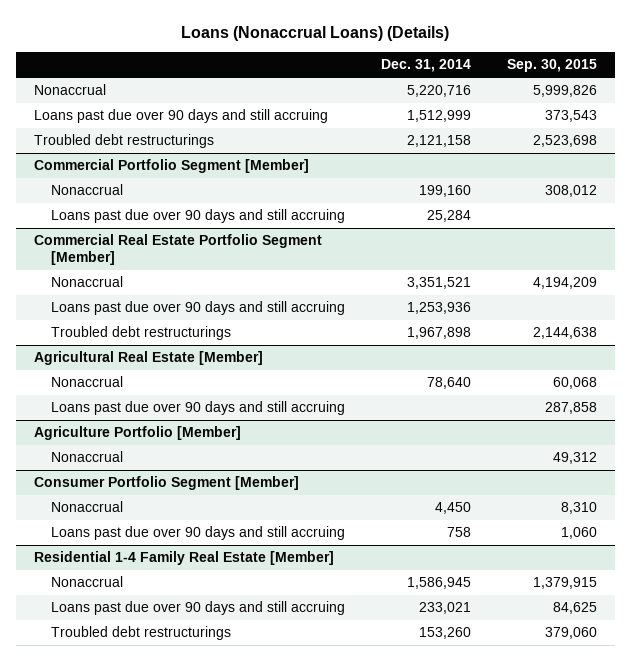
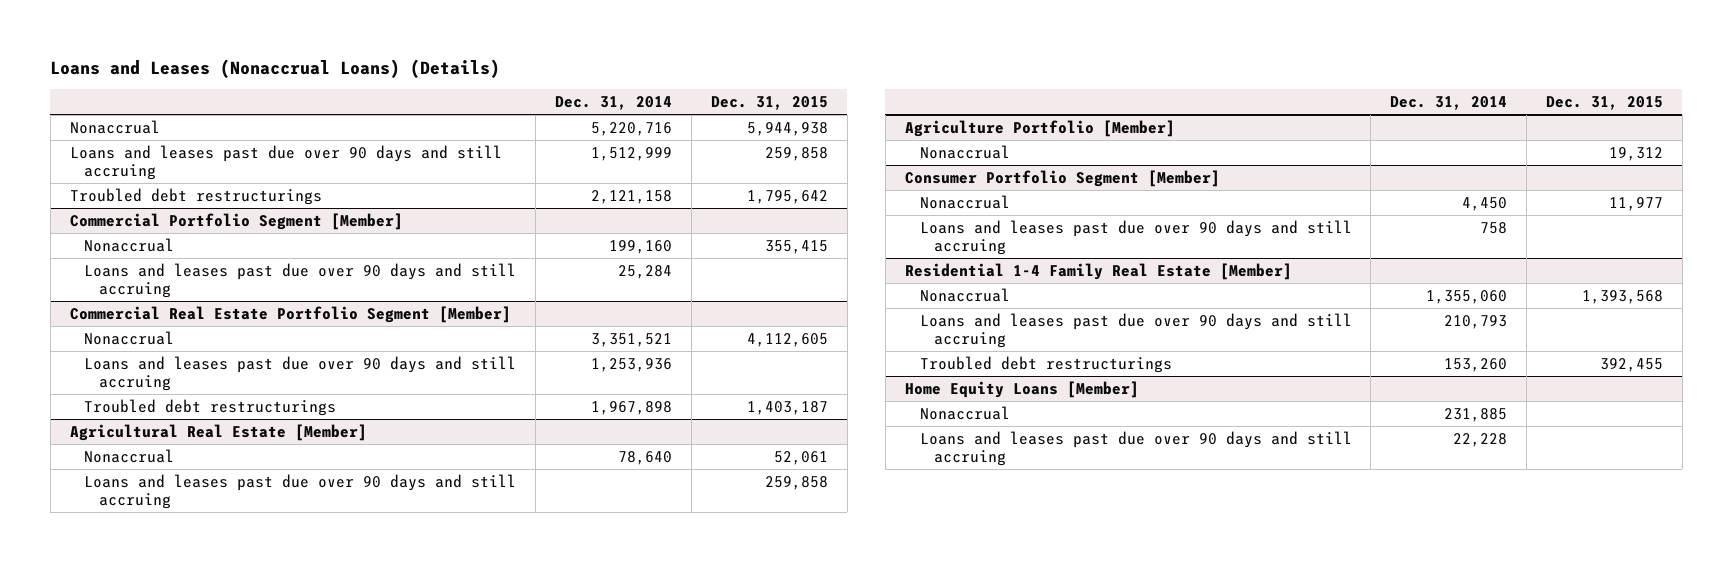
- Loans (Nonaccrual Loans) (Details)
+ Loans and Leases (Nonaccrual Loans) (Details)
- | Dec. 31, 2014 | Sep. 30, 2015
+ | Dec. 31, 2014 | Dec. 31, 2015
- Loans past due over 90 days and still accruing | 1,512,999 | 373,543
+ Loans and leases past due over 90 days and still accruing | 1,512,999 | 259,858
@ Commercial Portfolio Segment [Member]
- Loans past due over 90 days and still accruing | 25,284 |
+ Loans and leases past due over 90 days and still accruing | 25,284 |
@ Commercial Real Estate Portfolio Segment [Member]
- Loans past due over 90 days and still accruing | 1,253,936 |
+ Loans and leases past due over 90 days and still accruing | 1,253,936 |
@ Agricultural Real Estate [Member]
- Loans past due over 90 days and still accruing | | 287,858
+ Loans and leases past due over 90 days and still accruing | | 259,858
@ Consumer Portfolio Segment [Member]
- Loans past due over 90 days and still accruing | 758 | 1,060
+ Loans and leases past due over 90 days and still accruing | 758 |
@ Residential 1-4 Family Real Estate [Member]
- Nonaccrual | 1,586,945 | 1,379,915
- Loans past due over 90 days and still accruing | 233,021 | 84,625
+ Nonaccrual | 1,355,060 | 1,393,568
+ Loans and leases past due over 90 days and still accruing | 210,793 |
+ Home Equity Loans [Member]
+ Nonaccrual | 231,885 |
+ Loans and leases past due over 90 days and still accruing | 22,228 |

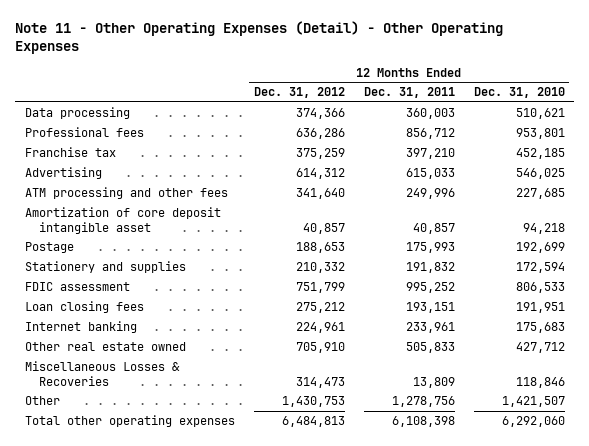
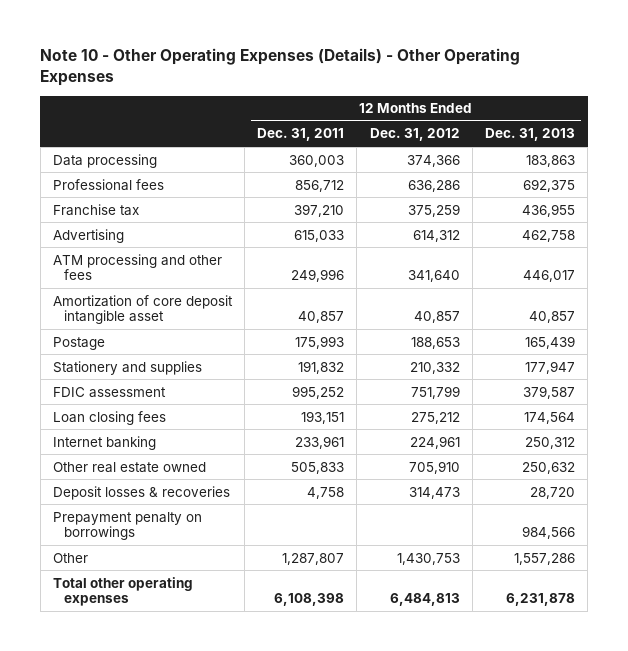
- Note 11 - Other Operating Expenses (Detail) - Other Operating Expenses
+ Note 10 - Other Operating Expenses (Details) - Other Operating Expenses
- | 12 Months Ended Dec. 31, 2012 | 12 Months Ended Dec. 31, 2011 | 12 Months Ended Dec. 31, 2010
+ | 12 Months Ended Dec. 31, 2011 | 12 Months Ended Dec. 31, 2012 | 12 Months Ended Dec. 31, 2013
- Miscellaneous Losses & Recoveries | 314,473 | 13,809 | 118,846
- Other | 1,430,753 | 1,278,756 | 1,421,507
+ Deposit losses & recoveries | 4,758 | 314,473 | 28,720
+ Prepayment penalty on borrowings | | | 984,566
+ Other | 1,287,807 | 1,430,753 | 1,557,286

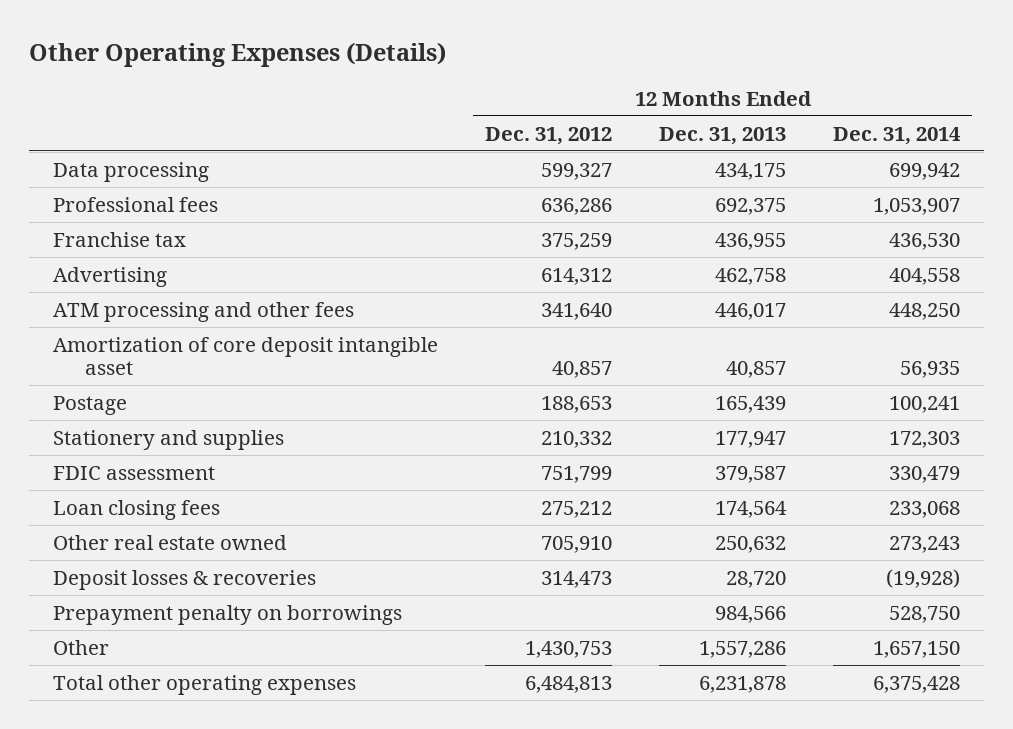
- Note 10 - Other Operating Expenses (Details) - Other Operating Expenses
+ Other Operating Expenses (Details)
- | 12 Months Ended Dec. 31, 2011 | 12 Months Ended Dec. 31, 2012 | 12 Months Ended Dec. 31, 2013
+ | 12 Months Ended Dec. 31, 2012 | 12 Months Ended Dec. 31, 2013 | 12 Months Ended Dec. 31, 2014
- Data processing | 360,003 | 374,366 | 183,863
+ Data processing | 599,327 | 434,175 | 699,942
- Internet banking | 233,961 | 224,961 | 250,312

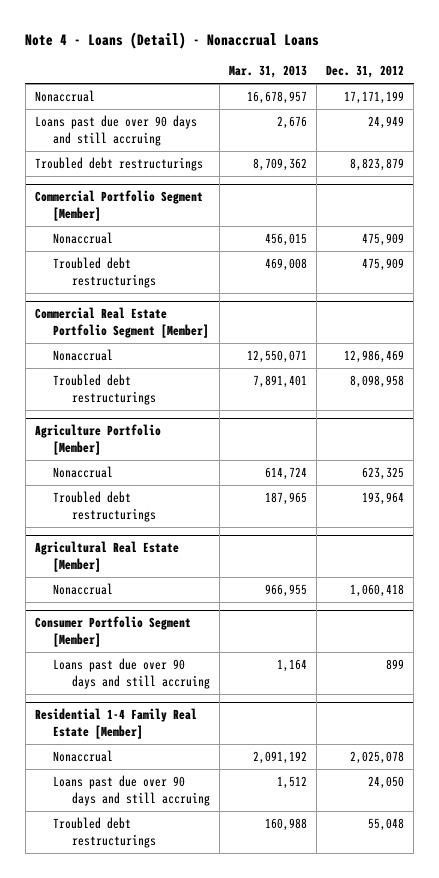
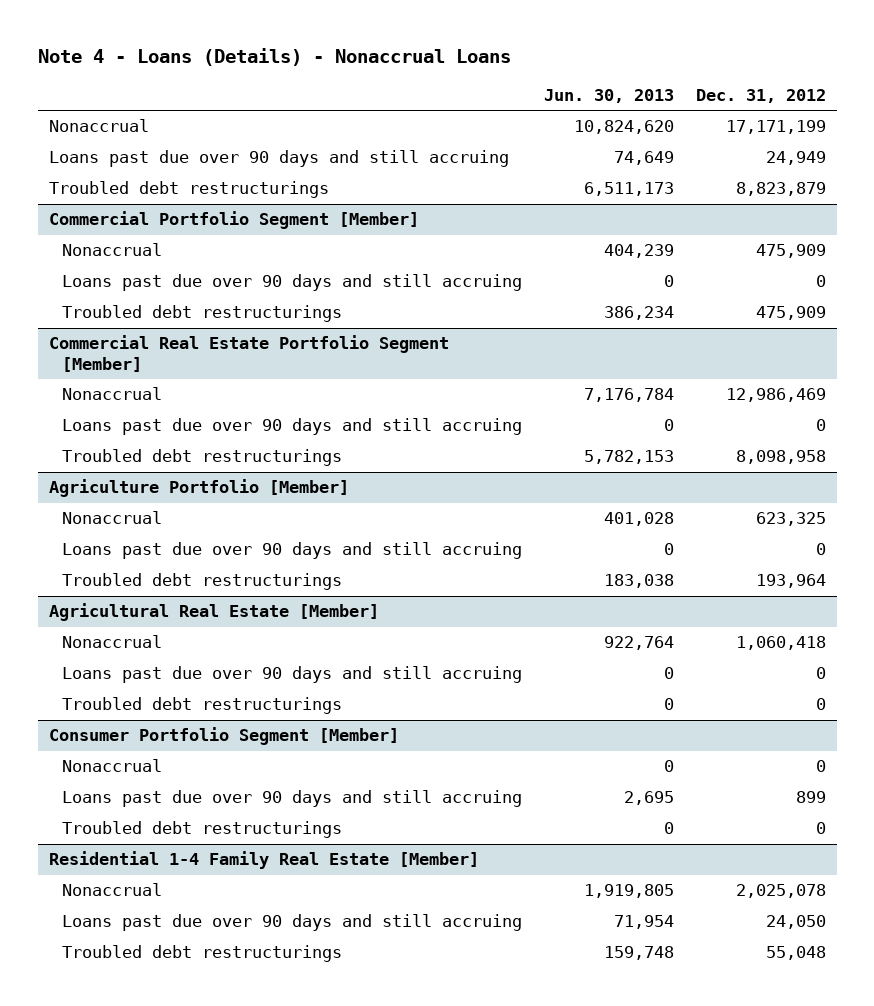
- Note 4 - Loans (Detail) - Nonaccrual Loans
+ Note 4 - Loans (Details) - Nonaccrual Loans
- | Mar. 31, 2013 | Dec. 31, 2012
+ | Jun. 30, 2013 | Dec. 31, 2012
@ Commercial Portfolio Segment [Member]
+ Loans past due over 90 days and still accruing | 0 | 0
@ Commercial Real Estate Portfolio Segment [Member]
+ Loans past due over 90 days and still accruing | 0 | 0
@ Agriculture Portfolio [Member]
+ Loans past due over 90 days and still accruing | 0 | 0
@ Agricultural Real Estate [Member]
+ Loans past due over 90 days and still accruing | 0 | 0
+ Troubled debt restructurings | 0 | 0
@ Consumer Portfolio Segment [Member]
+ Nonaccrual | 0 | 0
+ Troubled debt restructurings | 0 | 0

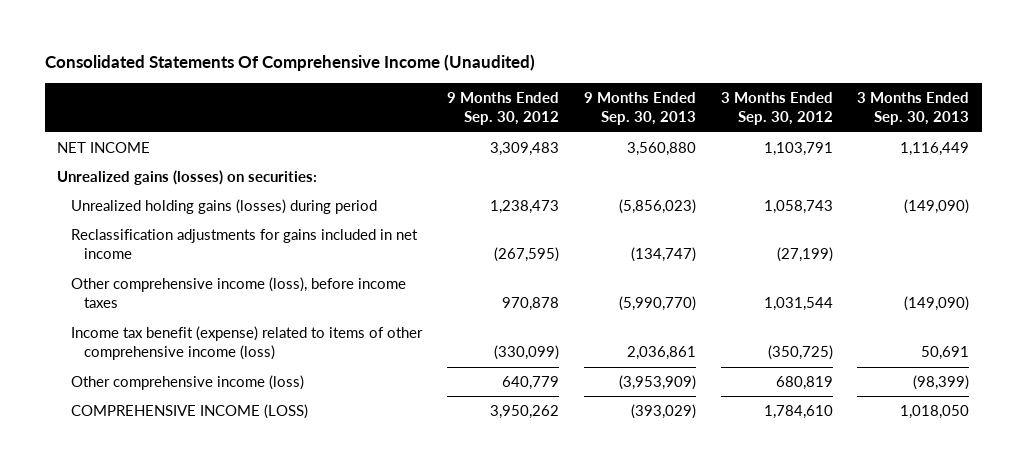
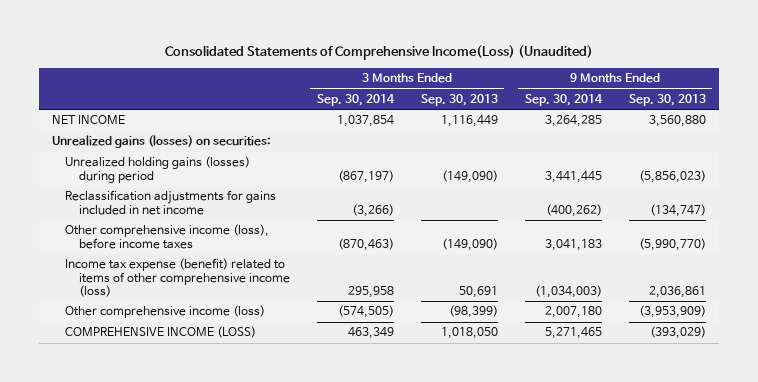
- Consolidated Statements Of Comprehensive Income (Unaudited)
+ Consolidated Statements of Comprehensive Income(Loss) (Unaudited)
- | 9 Months Ended Sep. 30, 2012 | 9 Months Ended Sep. 30, 2013 | 3 Months Ended Sep. 30, 2012 | 3 Months Ended Sep. 30, 2013
+ | 3 Months Ended Sep. 30, 2014 | 3 Months Ended Sep. 30, 2013 | 9 Months Ended Sep. 30, 2014 | 9 Months Ended Sep. 30, 2013
- Income tax benefit (expense) related to items of other comprehensive income (loss) | (330,099) | 2,036,861 | (350,725) | 50,691
+ Income tax expense (benefit) related to items of other comprehensive income (loss) | 295,958 | 50,691 | (1,034,003) | 2,036,861

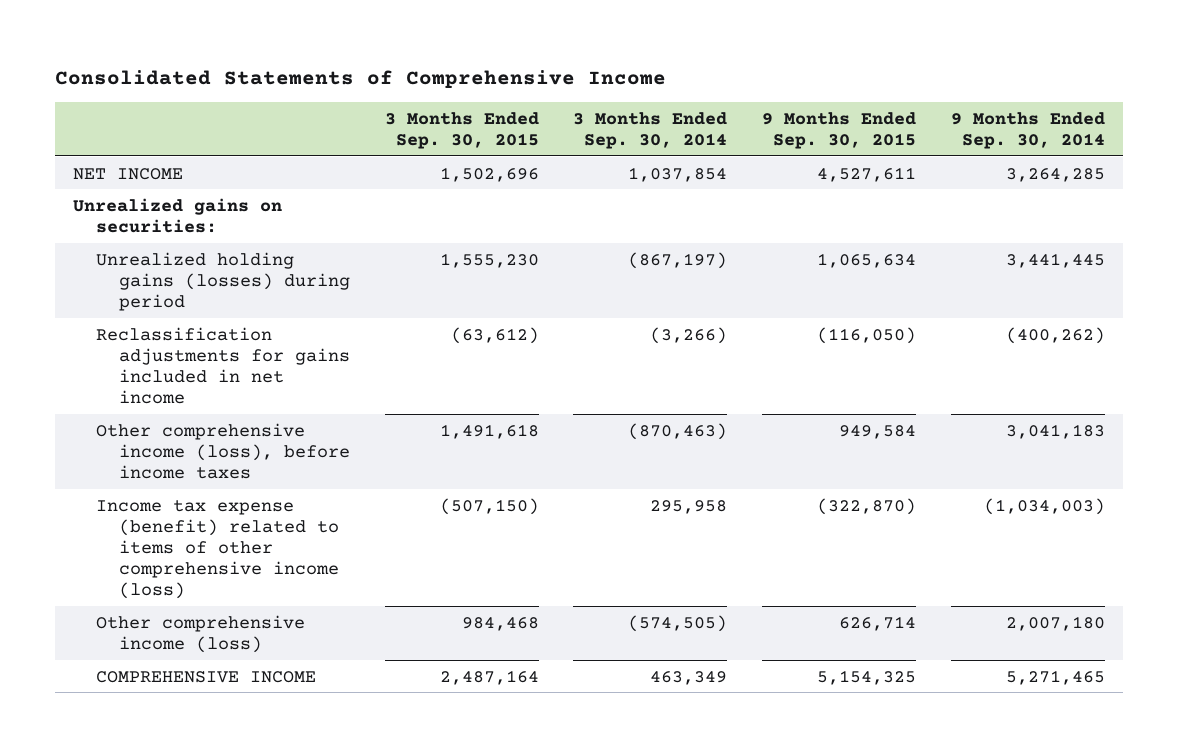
- Consolidated Statements of Comprehensive Income(Loss) (Unaudited)
+ Consolidated Statements of Comprehensive Income
- | 3 Months Ended Sep. 30, 2014 | 3 Months Ended Sep. 30, 2013 | 9 Months Ended Sep. 30, 2014 | 9 Months Ended Sep. 30, 2013
+ | 3 Months Ended Sep. 30, 2015 | 3 Months Ended Sep. 30, 2014 | 9 Months Ended Sep. 30, 2015 | 9 Months Ended Sep. 30, 2014
- Unrealized gains (losses) on securities:
+ Unrealized gains on securities:
- COMPREHENSIVE INCOME (LOSS) | 463,349 | 1,018,050 | 5,271,465 | (393,029)
+ COMPREHENSIVE INCOME | 2,487,164 | 463,349 | 5,154,325 | 5,271,465

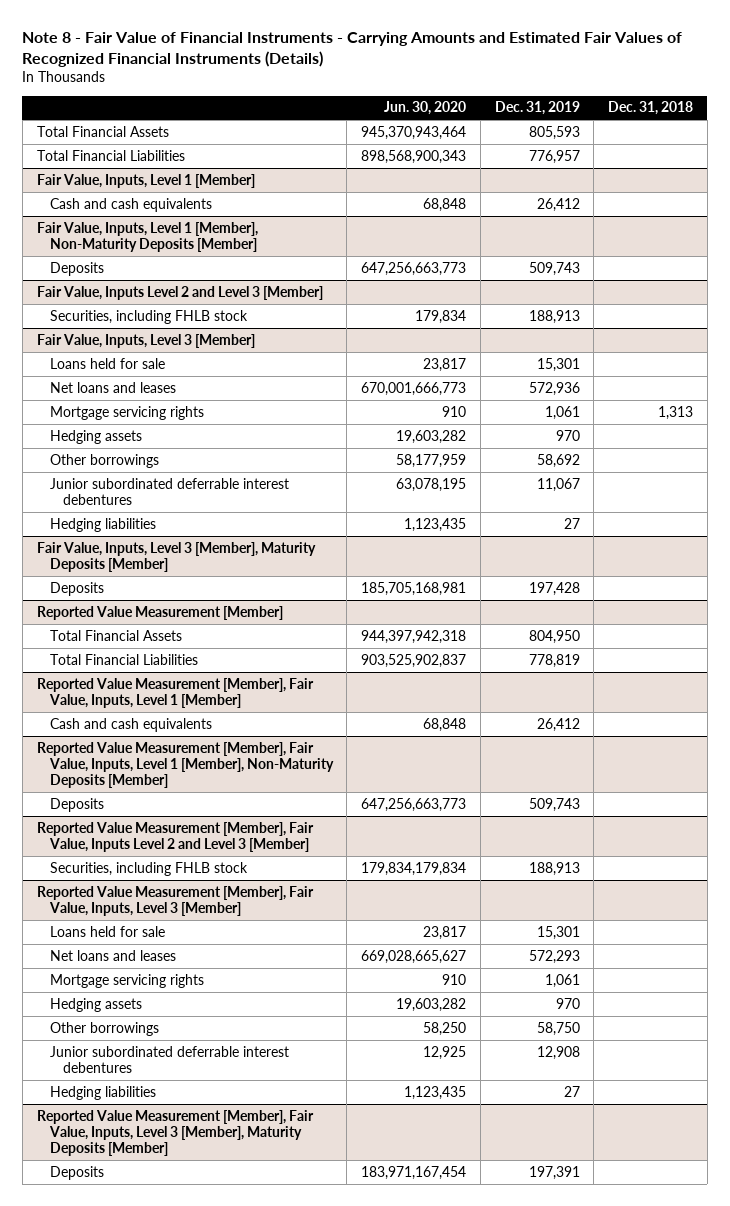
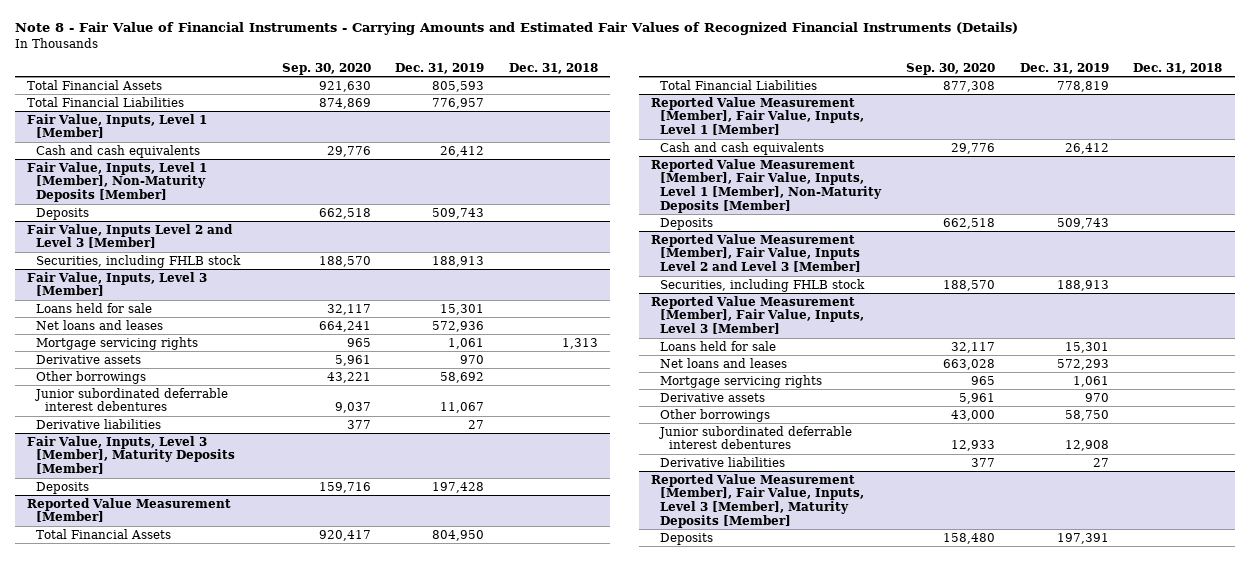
- | Jun. 30, 2020 | Dec. 31, 2019 | Dec. 31, 2018
+ | Sep. 30, 2020 | Dec. 31, 2019 | Dec. 31, 2018
@ Fair Value, Inputs, Level 3 [Member]
- Hedging assets | 19,603,282 | 970 |
+ Derivative assets | 5,961 | 970 |
- Hedging liabilities | 1,123,435 | 27 |
+ Derivative liabilities | 377 | 27 |
@ Reported Value Measurement [Member], Fair Value, Inputs, Level 3 [Member]
- Hedging assets | 19,603,282 | 970 |
+ Derivative assets | 5,961 | 970 |
- Hedging liabilities | 1,123,435 | 27 |
+ Derivative liabilities | 377 | 27 |

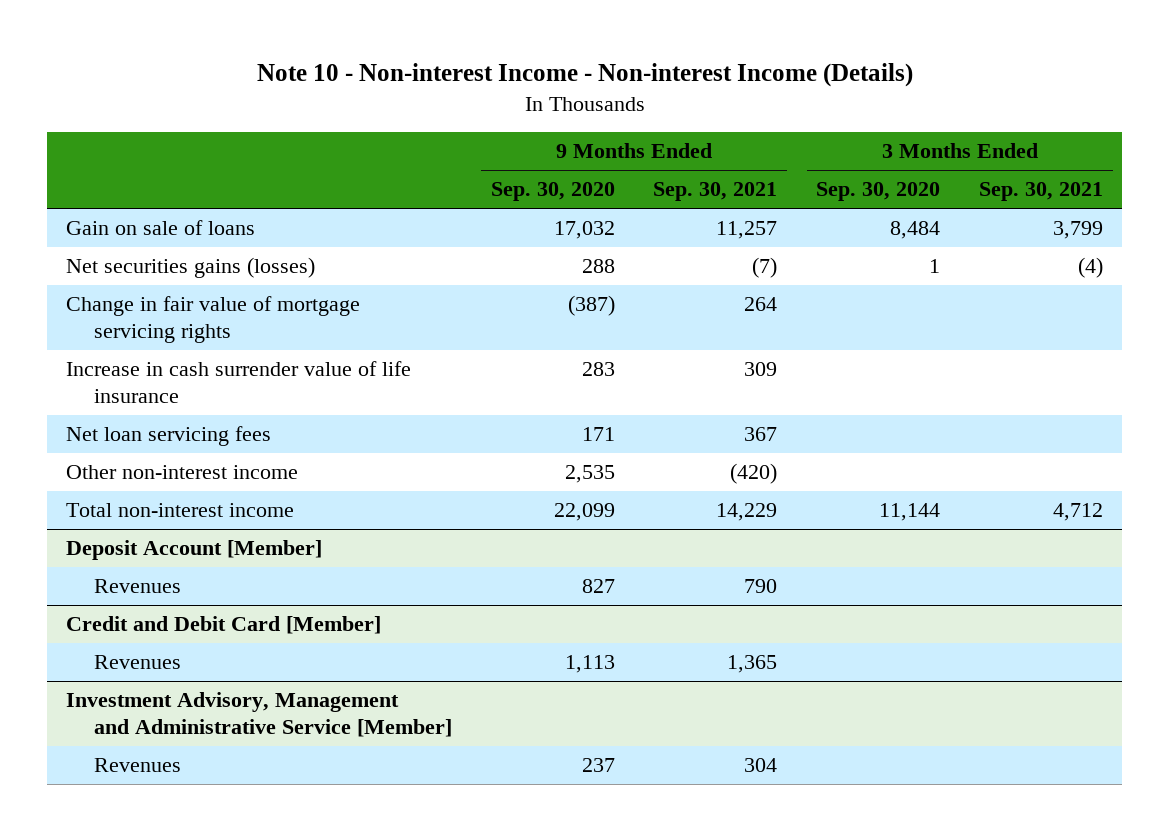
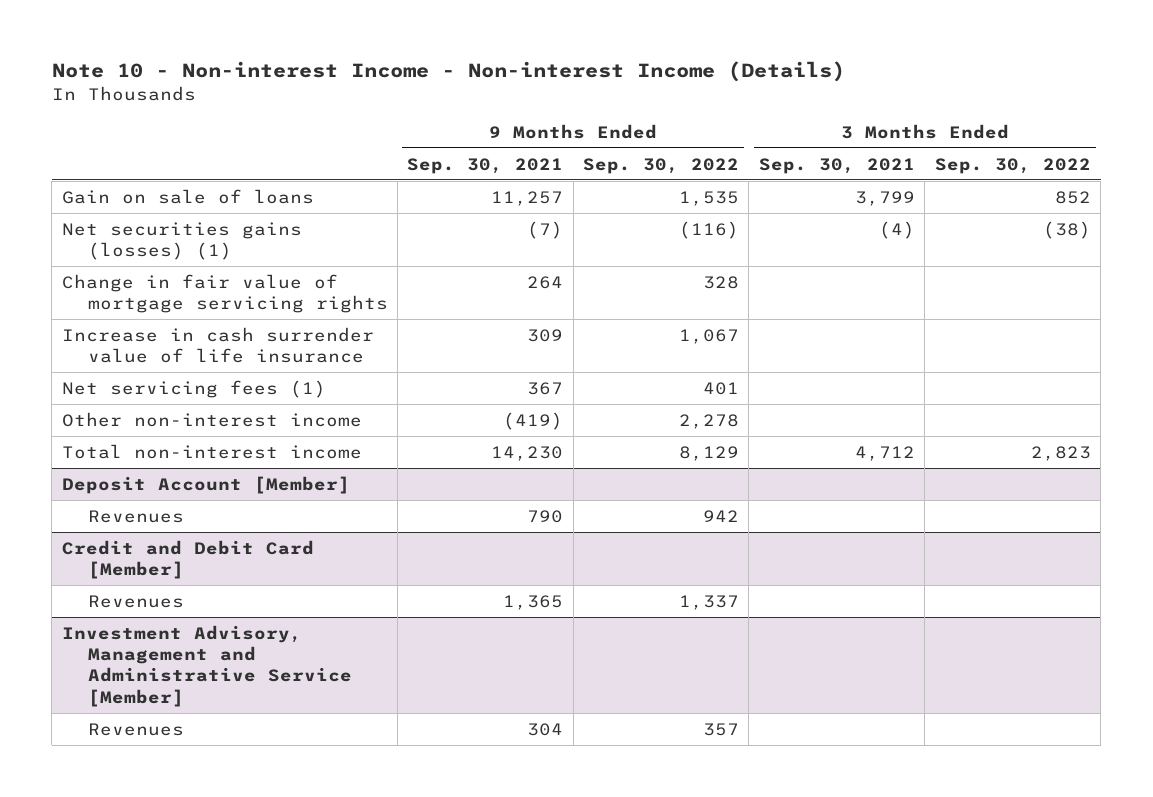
- | 9 Months Ended Sep. 30, 2020 | 9 Months Ended Sep. 30, 2021 | 3 Months Ended Sep. 30, 2020 | 3 Months Ended Sep. 30, 2021
+ | 9 Months Ended Sep. 30, 2021 | 9 Months Ended Sep. 30, 2022 | 3 Months Ended Sep. 30, 2021 | 3 Months Ended Sep. 30, 2022
- Net securities gains (losses) | 288 | (7) | 1 | (4)
+ Net securities gains (losses) (1) | (7) | (116) | (4) | (38)
- Net loan servicing fees | 171 | 367 | |
- Other non-interest income | 2,535 | (420) | |
- Total non-interest income | 22,099 | 14,229 | 11,144 | 4,712
+ Net servicing fees (1) | 367 | 401 | |
+ Other non-interest income | (419) | 2,278 | |
+ Total non-interest income | 14,230 | 8,129 | 4,712 | 2,823

